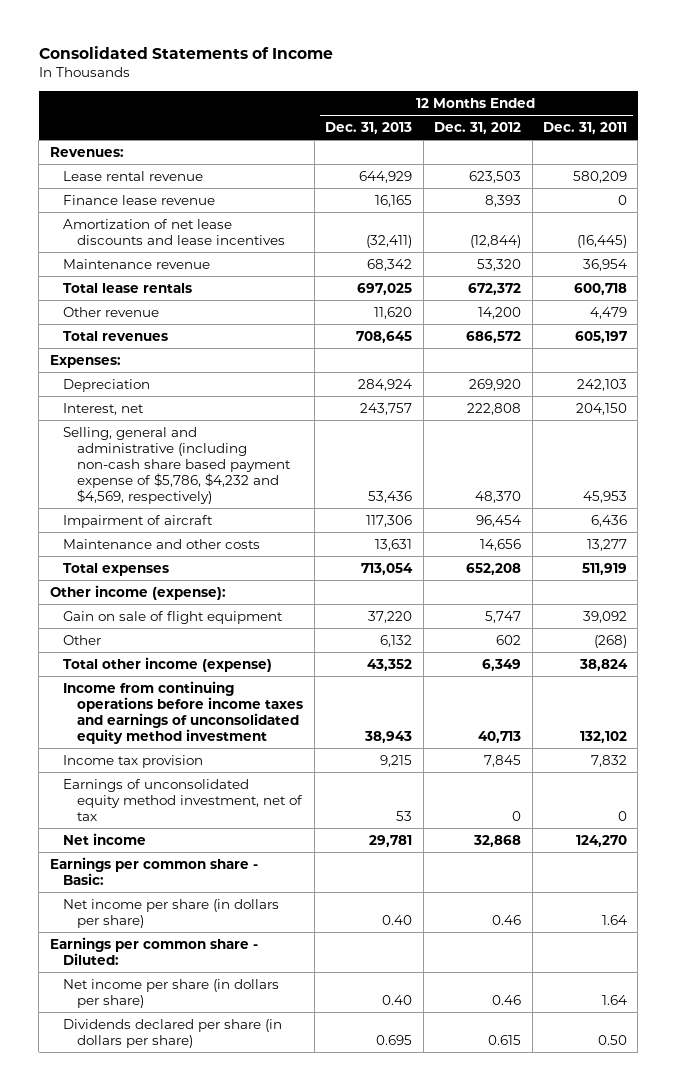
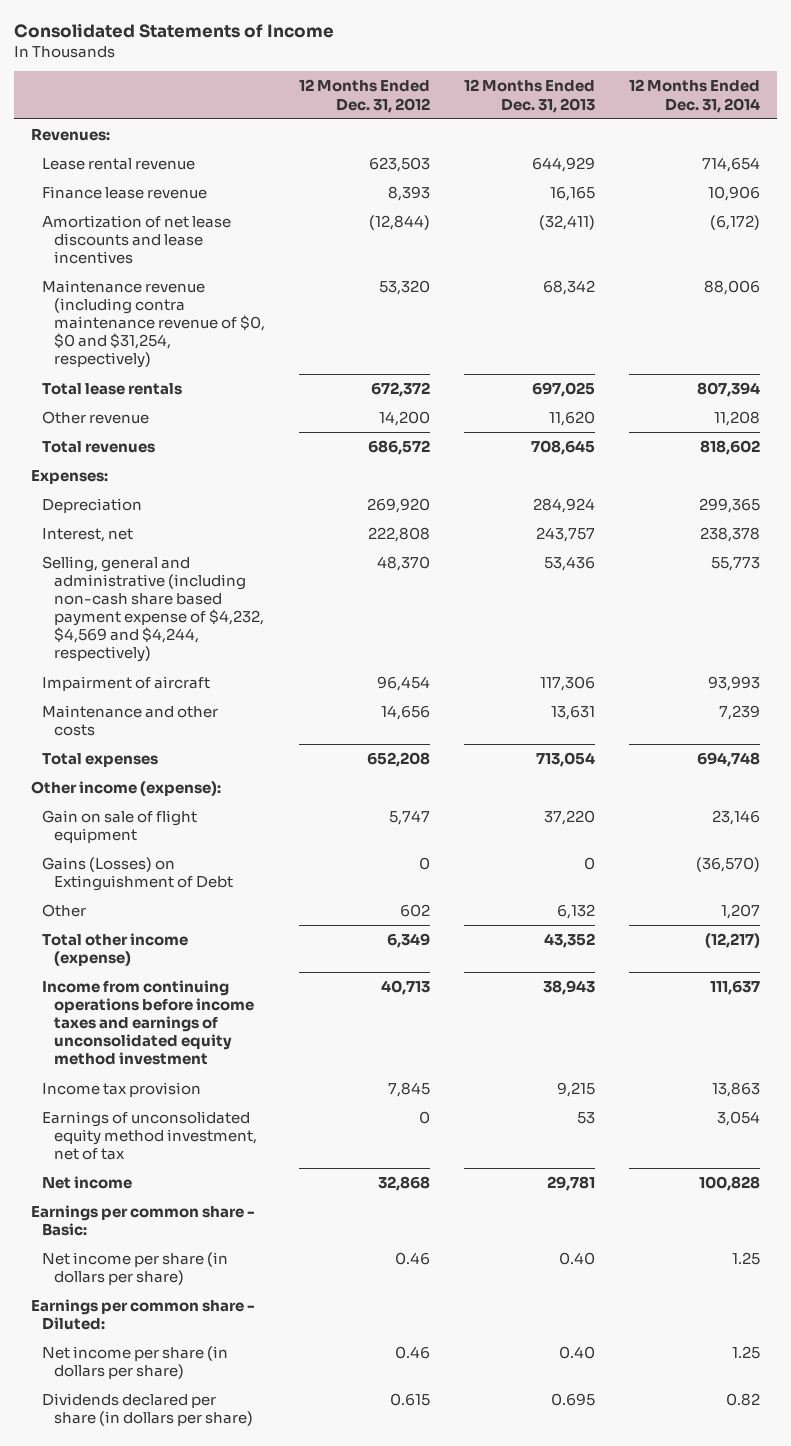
- | 12 Months Ended Dec. 31, 2013 | 12 Months Ended Dec. 31, 2012 | 12 Months Ended Dec. 31, 2011
+ | 12 Months Ended Dec. 31, 2012 | 12 Months Ended Dec. 31, 2013 | 12 Months Ended Dec. 31, 2014
- Maintenance revenue | 68,342 | 53,320 | 36,954
+ Maintenance revenue (including contra maintenance revenue of $0, $0 and $31,254, respectively) | 53,320 | 68,342 | 88,006
- Selling, general and administrative (including non-cash share based payment expense of $5,786, $4,232 and $4,569, respectively) | 53,436 | 48,370 | 45,953
+ Selling, general and administrative (including non-cash share based payment expense of $4,232, $4,569 and $4,244, respectively) | 48,370 | 53,436 | 55,773
+ Gains (Losses) on Extinguishment of Debt | 0 | 0 | (36,570)

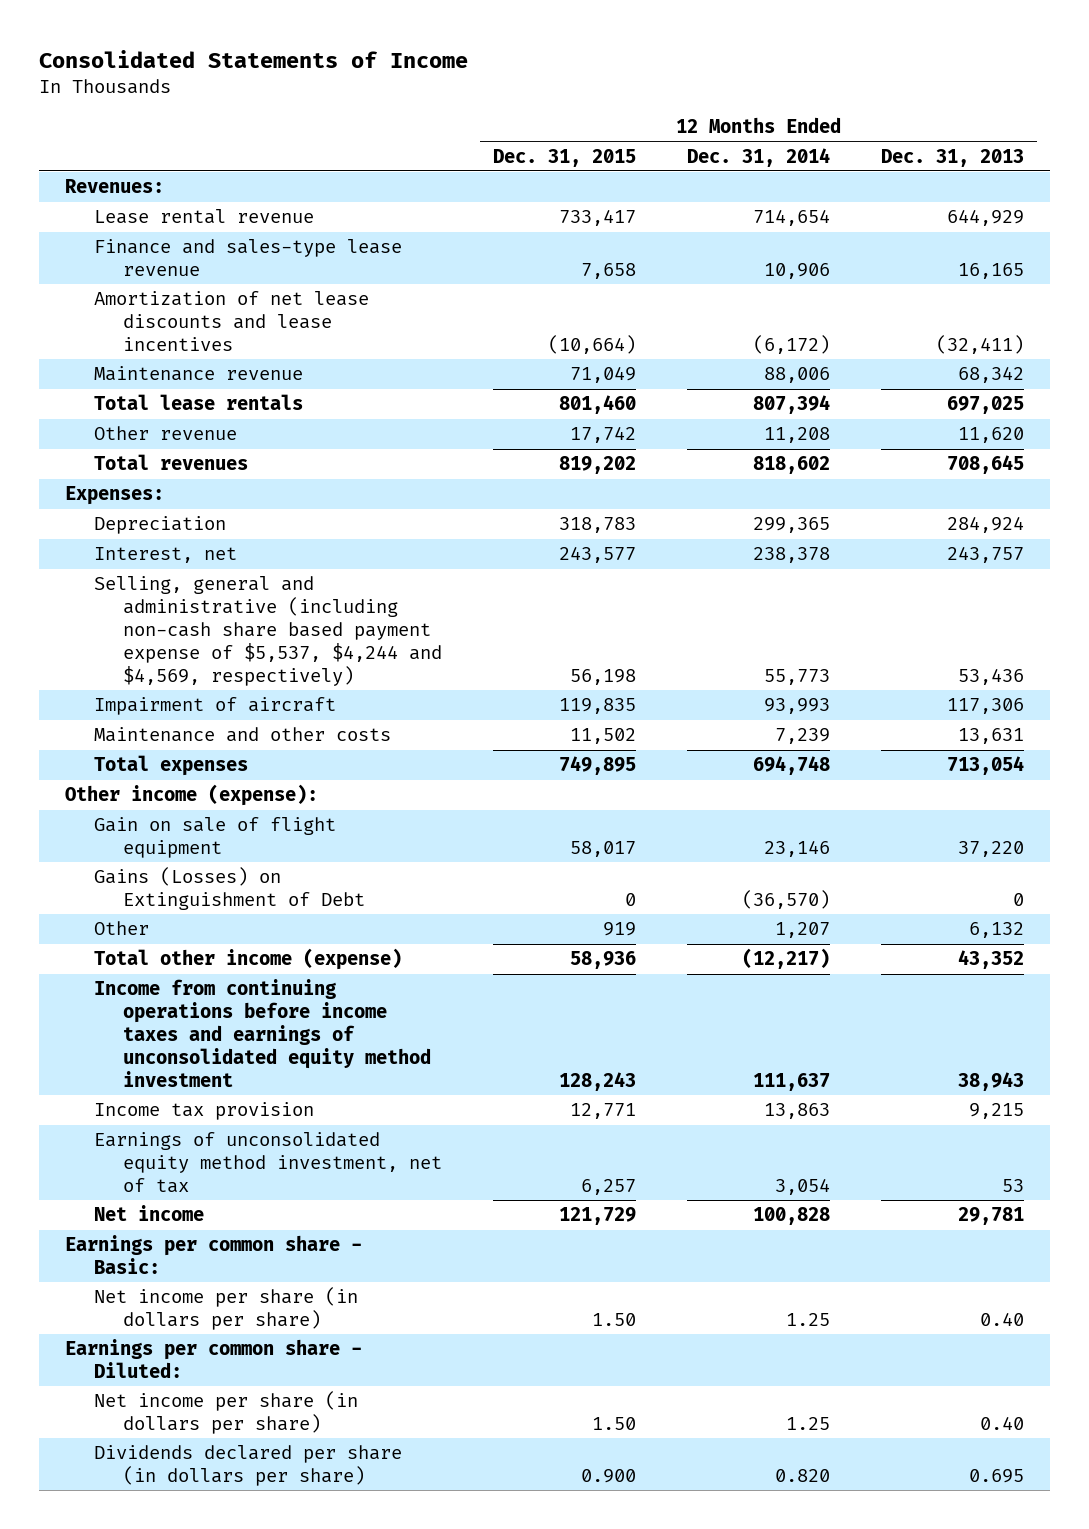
- | 12 Months Ended Dec. 31, 2012 | 12 Months Ended Dec. 31, 2013 | 12 Months Ended Dec. 31, 2014
+ | 12 Months Ended Dec. 31, 2015 | 12 Months Ended Dec. 31, 2014 | 12 Months Ended Dec. 31, 2013
- Finance lease revenue | 8,393 | 16,165 | 10,906
+ Finance and sales-type lease revenue | 7,658 | 10,906 | 16,165
- Maintenance revenue (including contra maintenance revenue of $0, $0 and $31,254, respectively) | 53,320 | 68,342 | 88,006
+ Maintenance revenue | 71,049 | 88,006 | 68,342
- Selling, general and administrative (including non-cash share based payment expense of $4,232, $4,569 and $4,244, respectively) | 48,370 | 53,436 | 55,773
+ Selling, general and administrative (including non-cash share based payment expense of $5,537, $4,244 and $4,569, respectively) | 56,198 | 55,773 | 53,436
- Dividends declared per share (in dollars per share) | 0.615 | 0.695 | 0.82
+ Dividends declared per share (in dollars per share) | 0.900 | 0.820 | 0.695

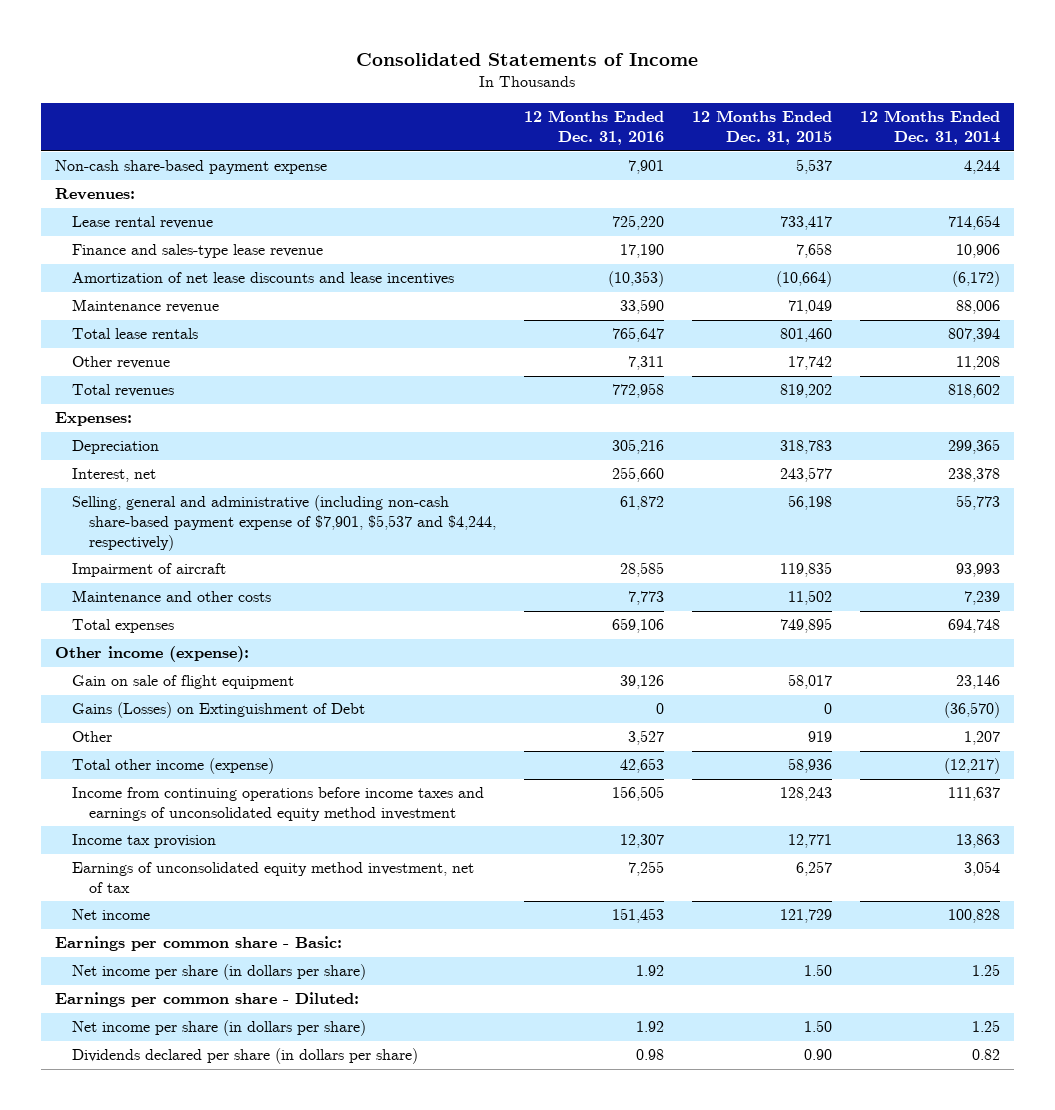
- | 12 Months Ended Dec. 31, 2015 | 12 Months Ended Dec. 31, 2014 | 12 Months Ended Dec. 31, 2013
+ | 12 Months Ended Dec. 31, 2016 | 12 Months Ended Dec. 31, 2015 | 12 Months Ended Dec. 31, 2014
+ Non-cash share-based payment expense | 7,901 | 5,537 | 4,244
- Selling, general and administrative (including non-cash share based payment expense of $5,537, $4,244 and $4,569, respectively) | 56,198 | 55,773 | 53,436
+ Selling, general and administrative (including non-cash share-based payment expense of $7,901, $5,537 and $4,244, respectively) | 61,872 | 56,198 | 55,773
- Dividends declared per share (in dollars per share) | 0.900 | 0.820 | 0.695
+ Dividends declared per share (in dollars per share) | 0.98 | 0.90 | 0.82

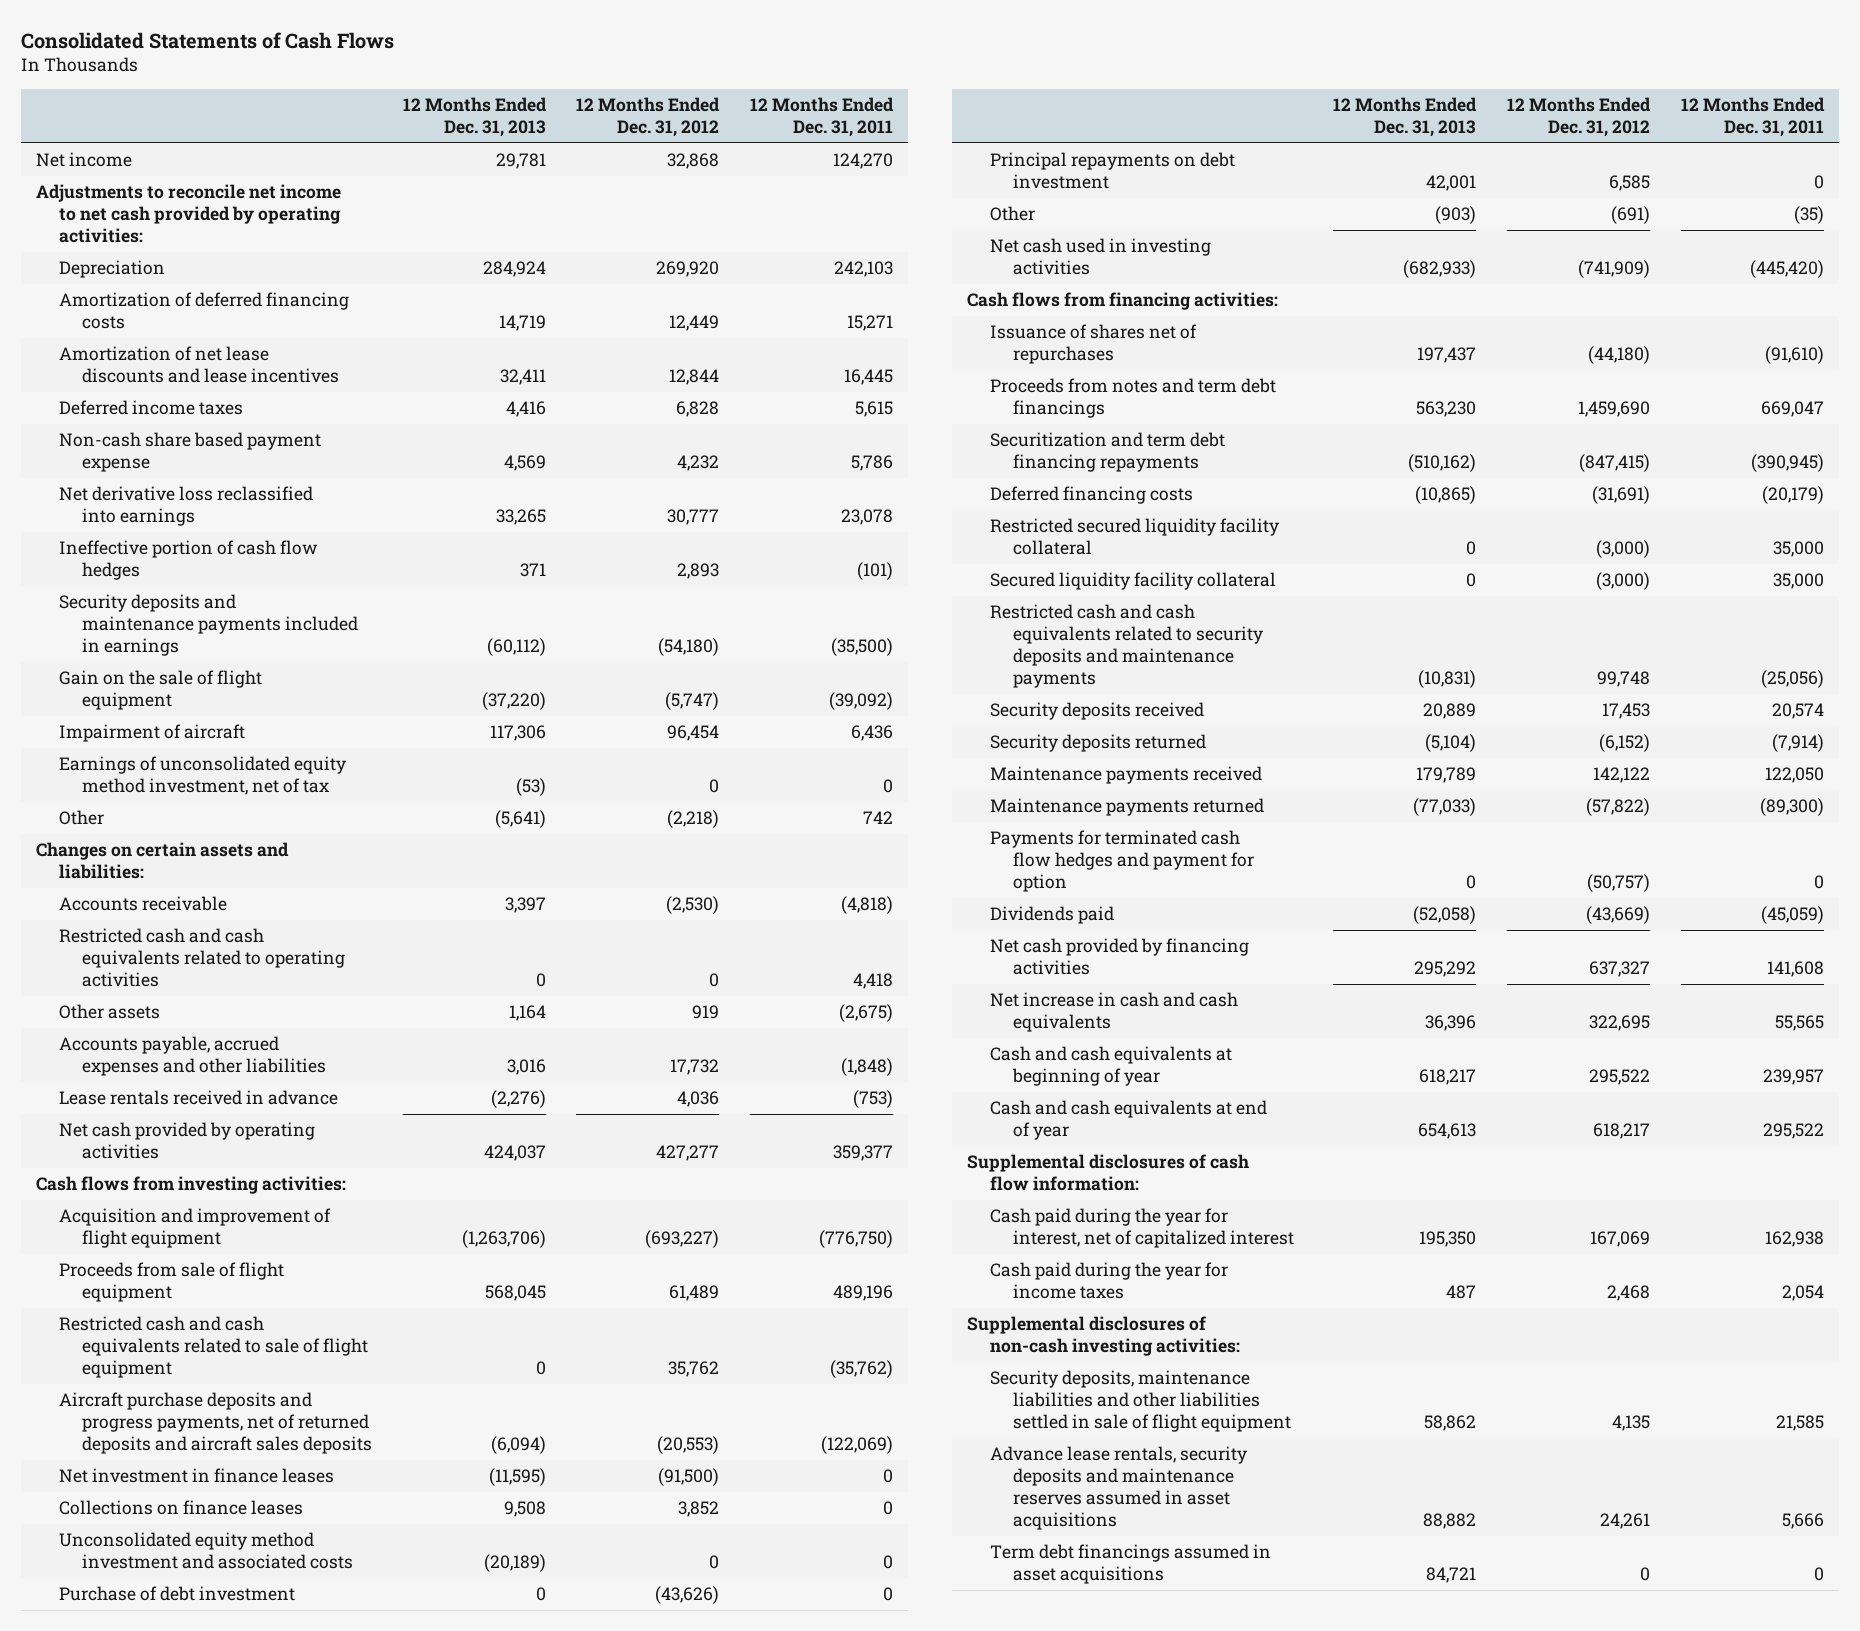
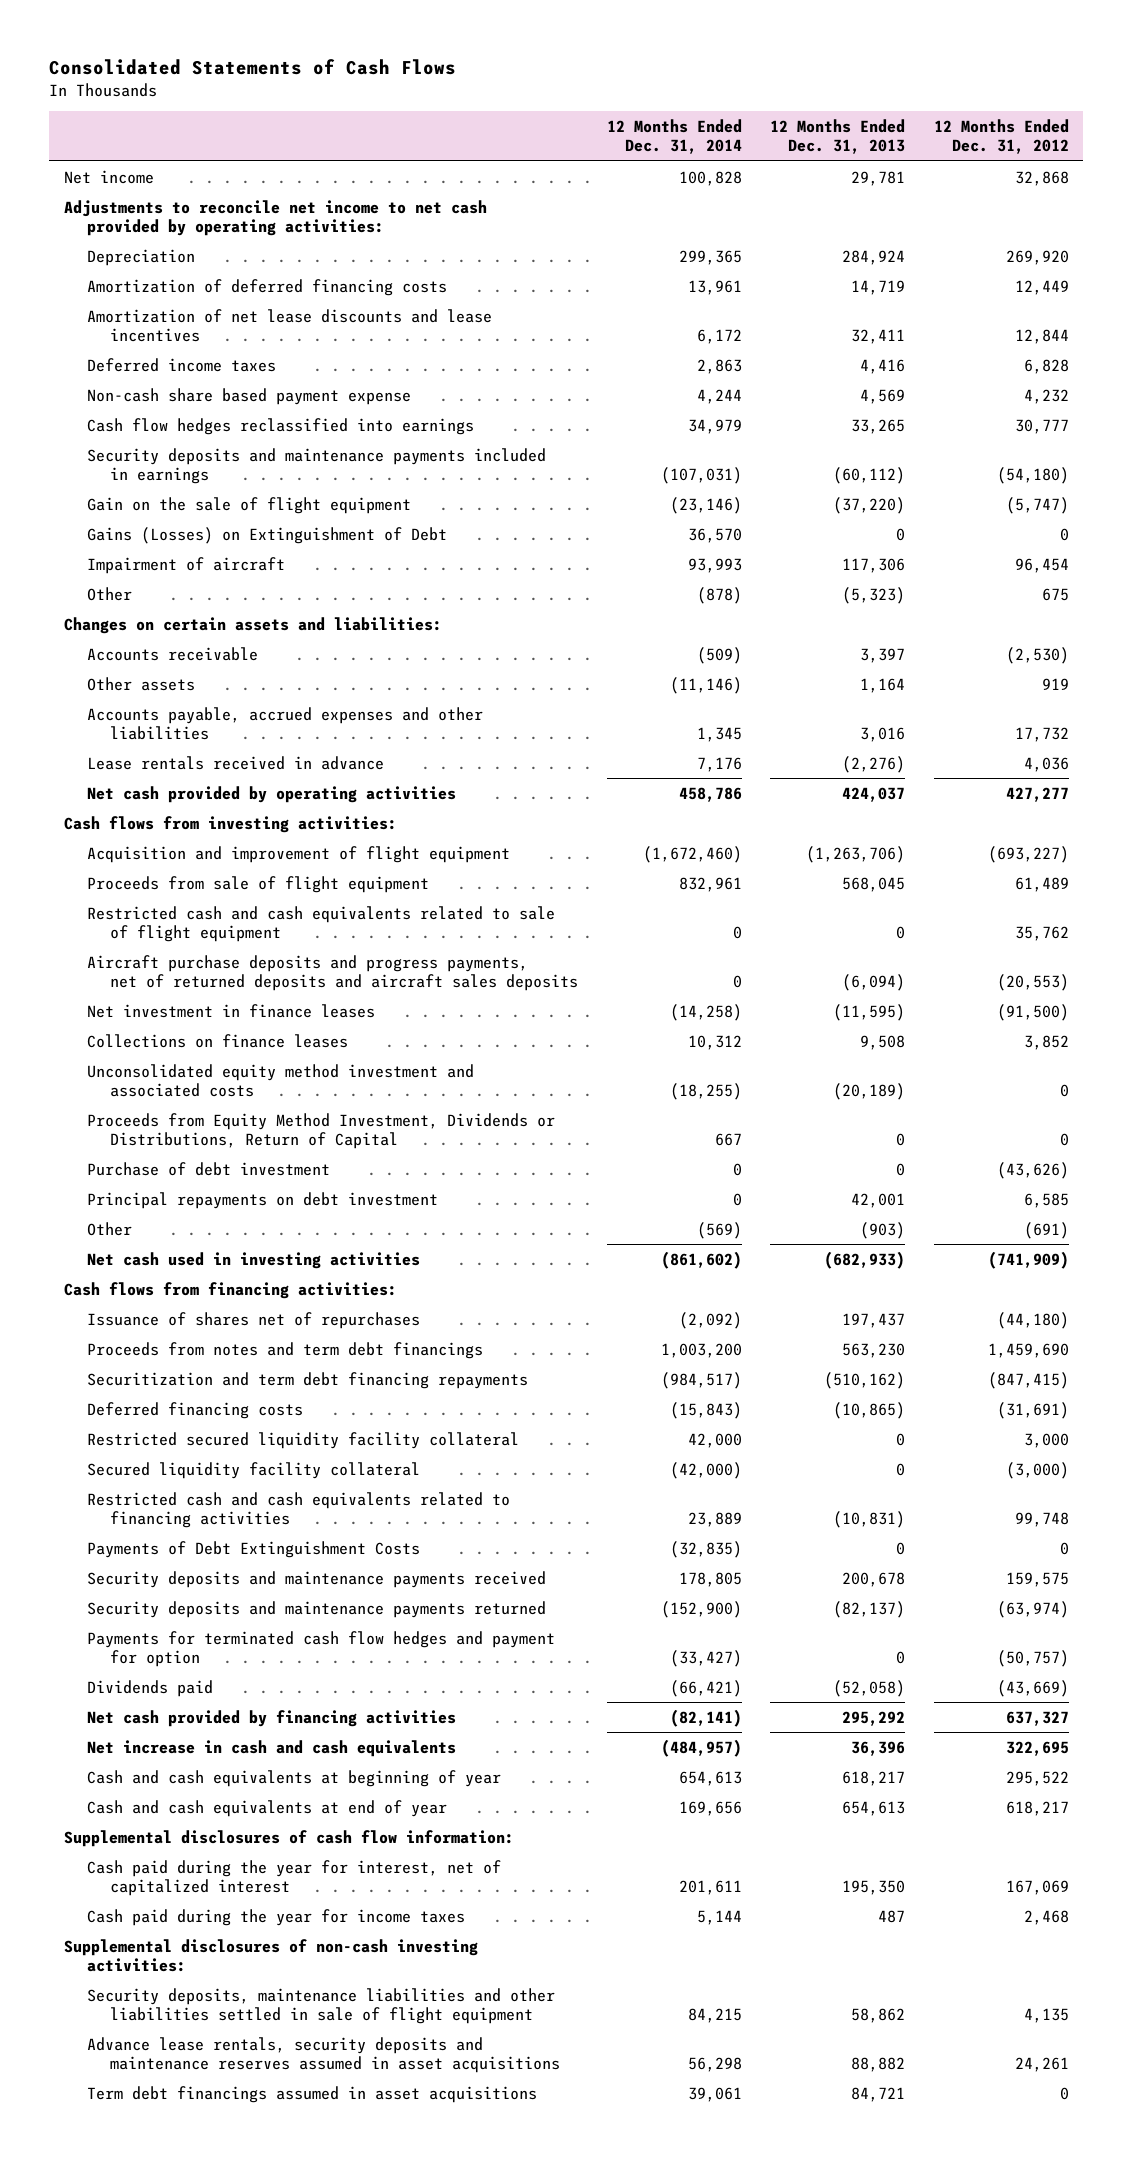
- | 12 Months Ended Dec. 31, 2013 | 12 Months Ended Dec. 31, 2012 | 12 Months Ended Dec. 31, 2011
+ | 12 Months Ended Dec. 31, 2014 | 12 Months Ended Dec. 31, 2013 | 12 Months Ended Dec. 31, 2012
- Net derivative loss reclassified into earnings | 33,265 | 30,777 | 23,078
- Ineffective portion of cash flow hedges | 371 | 2,893 | (101)
+ Cash flow hedges reclassified into earnings | 34,979 | 33,265 | 30,777
+ Gains (Losses) on Extinguishment of Debt | 36,570 | 0 | 0
- Earnings of unconsolidated equity method investment, net of tax | (53) | 0 | 0
- Other | (5,641) | (2,218) | 742
+ Other | (878) | (5,323) | 675
- Restricted cash and cash equivalents related to operating activities | 0 | 0 | 4,418
+ Proceeds from Equity Method Investment, Dividends or Distributions, Return of Capital | 667 | 0 | 0
- Restricted secured liquidity facility collateral | 0 | (3,000) | 35,000
+ Restricted secured liquidity facility collateral | 42,000 | 0 | 3,000
- Restricted cash and cash equivalents related to security deposits and maintenance payments | (10,831) | 99,748 | (25,056)
- Security deposits received | 20,889 | 17,453 | 20,574
- Security deposits returned | (5,104) | (6,152) | (7,914)
- Maintenance payments received | 179,789 | 142,122 | 122,050
- Maintenance payments returned | (77,033) | (57,822) | (89,300)
+ Restricted cash and cash equivalents related to financing activities | 23,889 | (10,831) | 99,748
+ Payments of Debt Extinguishment Costs | (32,835) | 0 | 0
+ Security deposits and maintenance payments received | 178,805 | 200,678 | 159,575
+ Security deposits and maintenance payments returned | (152,900) | (82,137) | (63,974)

